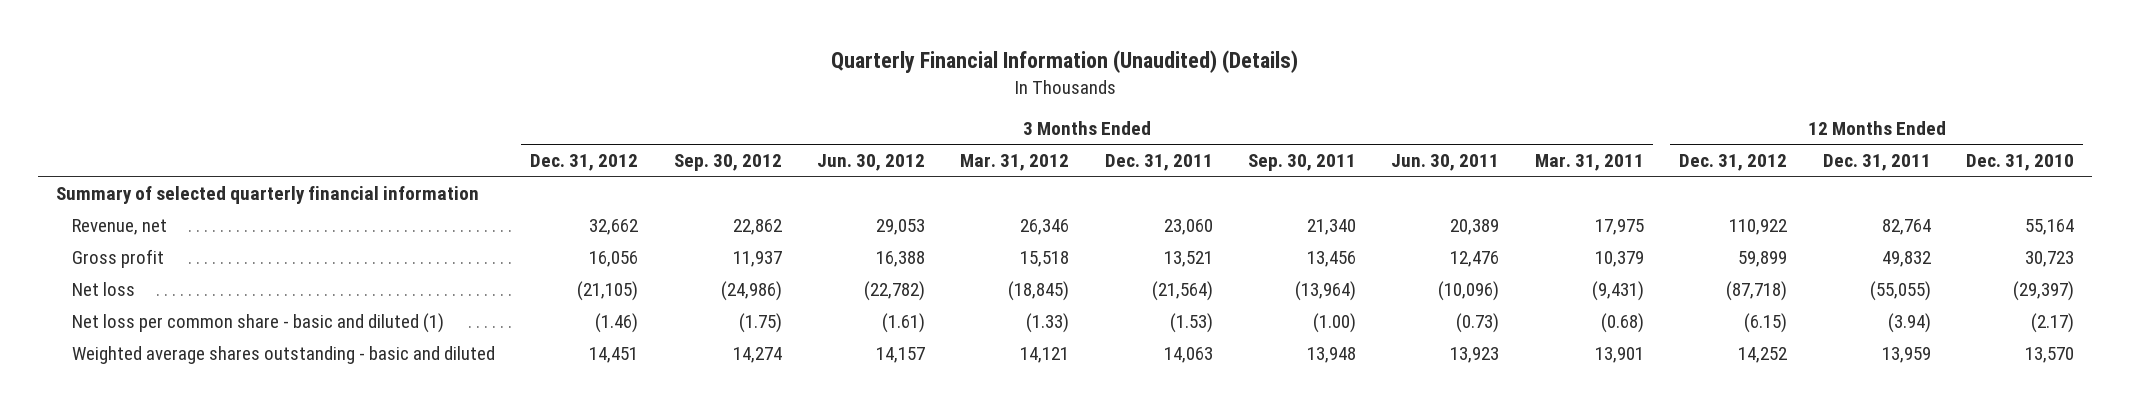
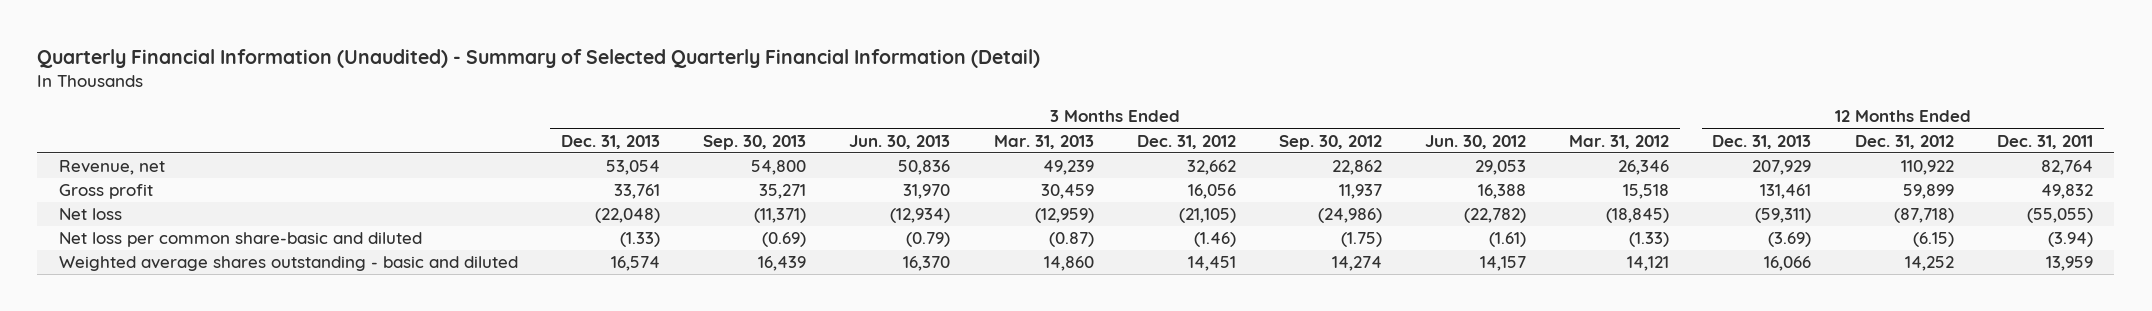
- Quarterly Financial Information (Unaudited) (Details)
+ Quarterly Financial Information (Unaudited) - Summary of Selected Quarterly Financial Information (Detail)
- | 3 Months Ended Dec. 31, 2012 | 3 Months Ended Sep. 30, 2012 | 3 Months Ended Jun. 30, 2012 | 3 Months Ended Mar. 31, 2012 | 3 Months Ended Dec. 31, 2011 | 3 Months Ended Sep. 30, 2011 | 3 Months Ended Jun. 30, 2011 | 3 Months Ended Mar. 31, 2011 | 12 Months Ended Dec. 31, 2012 | 12 Months Ended Dec. 31, 2011 | 12 Months Ended Dec. 31, 2010
+ | 3 Months Ended Dec. 31, 2013 | 3 Months Ended Sep. 30, 2013 | 3 Months Ended Jun. 30, 2013 | 3 Months Ended Mar. 31, 2013 | 3 Months Ended Dec. 31, 2012 | 3 Months Ended Sep. 30, 2012 | 3 Months Ended Jun. 30, 2012 | 3 Months Ended Mar. 31, 2012 | 12 Months Ended Dec. 31, 2013 | 12 Months Ended Dec. 31, 2012 | 12 Months Ended Dec. 31, 2011
- Summary of selected quarterly financial information
- Net loss per common share - basic and diluted (1) | (1.46) | (1.75) | (1.61) | (1.33) | (1.53) | (1.00) | (0.73) | (0.68) | (6.15) | (3.94) | (2.17)
+ Net loss per common share-basic and diluted | (1.33) | (0.69) | (0.79) | (0.87) | (1.46) | (1.75) | (1.61) | (1.33) | (3.69) | (6.15) | (3.94)

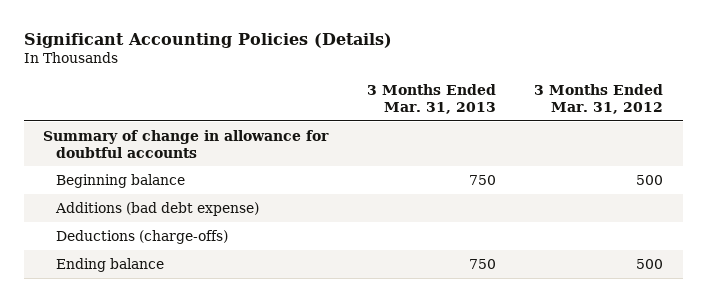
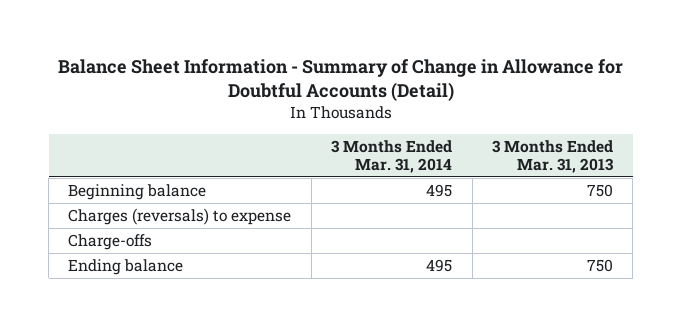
- Significant Accounting Policies (Details)
+ Balance Sheet Information - Summary of Change in Allowance for Doubtful Accounts (Detail)
- | 3 Months Ended Mar. 31, 2013 | 3 Months Ended Mar. 31, 2012
+ | 3 Months Ended Mar. 31, 2014 | 3 Months Ended Mar. 31, 2013
- Summary of change in allowance for doubtful accounts
- Additions (bad debt expense)
- Deductions (charge-offs)
+ Charges (reversals) to expense
+ Charge-offs

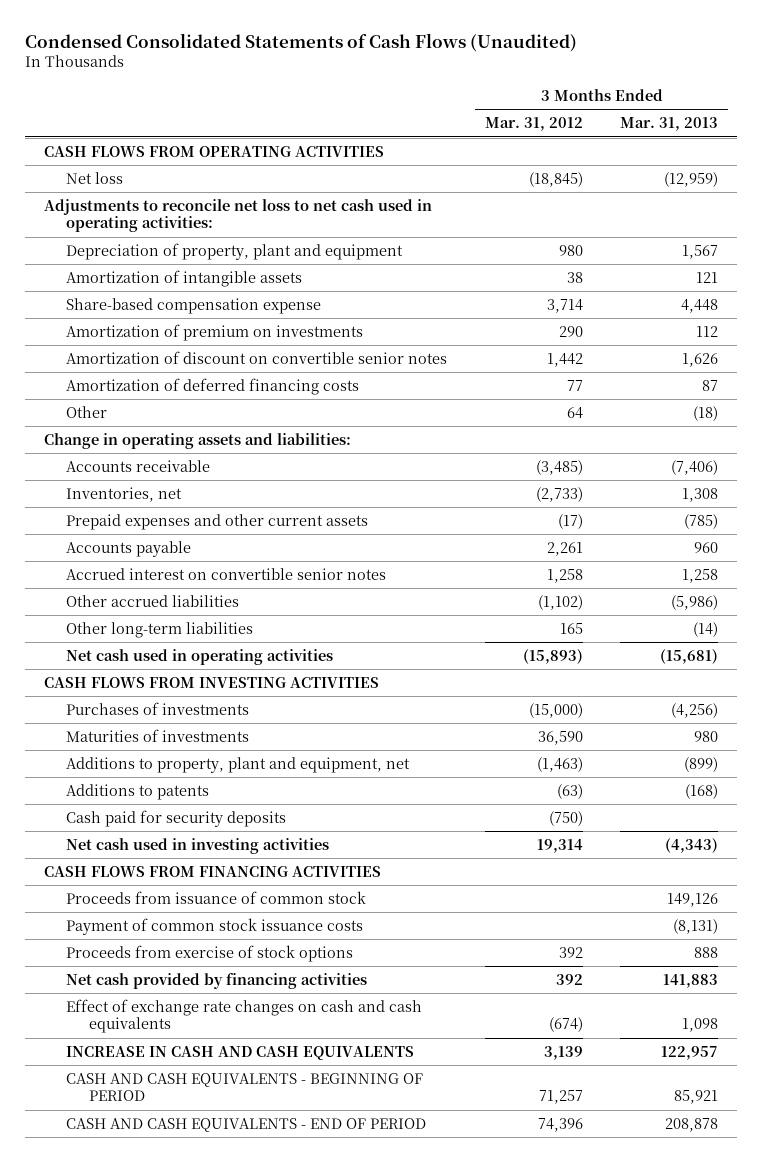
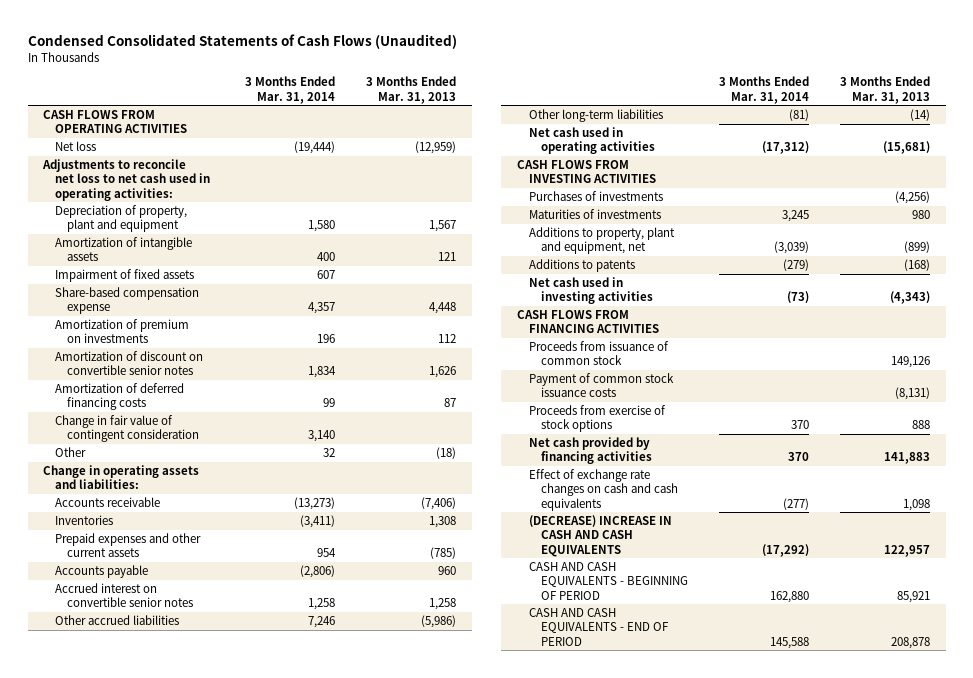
- | 3 Months Ended Mar. 31, 2012 | 3 Months Ended Mar. 31, 2013
+ | 3 Months Ended Mar. 31, 2014 | 3 Months Ended Mar. 31, 2013
+ Impairment of fixed assets | 607 |
+ Change in fair value of contingent consideration | 3,140 |
- Inventories, net | (2,733) | 1,308
+ Inventories | (3,411) | 1,308
- Cash paid for security deposits | (750) |
- INCREASE IN CASH AND CASH EQUIVALENTS | 3,139 | 122,957
+ (DECREASE) INCREASE IN CASH AND CASH EQUIVALENTS | (17,292) | 122,957

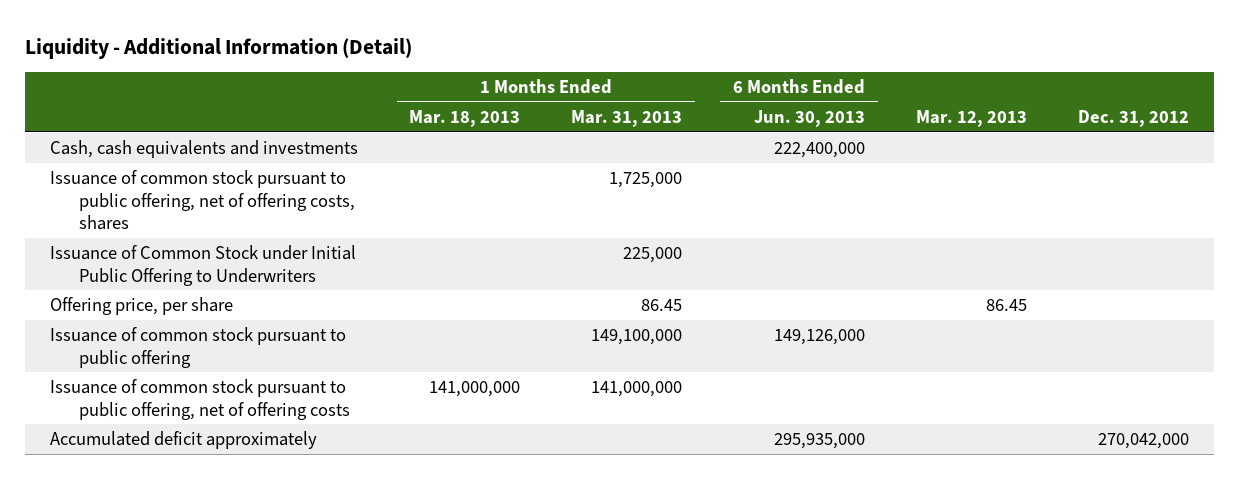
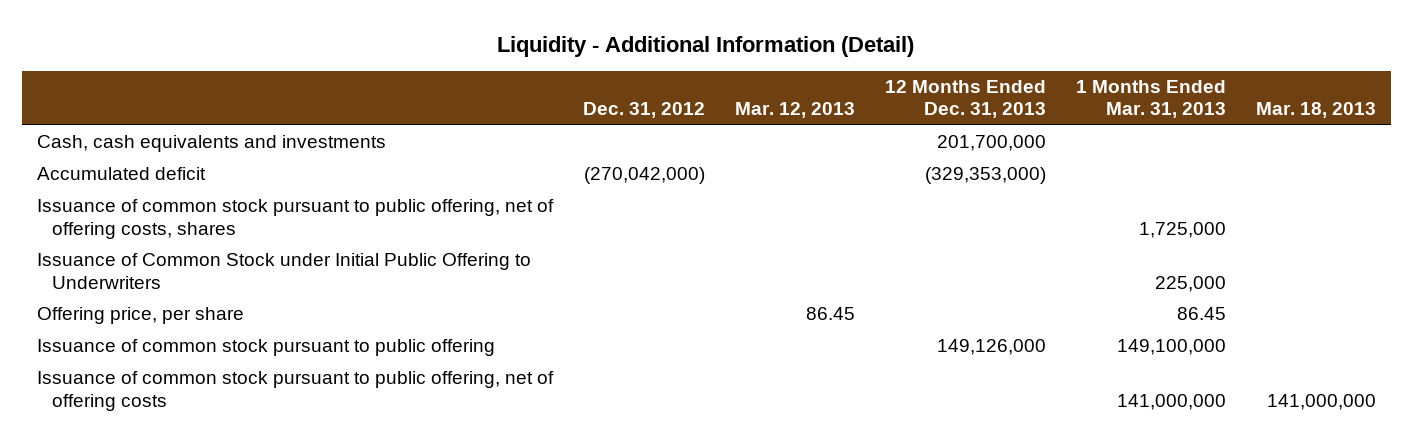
- | 1 Months Ended Mar. 18, 2013 | 1 Months Ended Mar. 31, 2013 | 6 Months Ended Jun. 30, 2013 | Mar. 12, 2013 | Dec. 31, 2012
+ | Dec. 31, 2012 | Mar. 12, 2013 | 12 Months Ended Dec. 31, 2013 | 1 Months Ended Mar. 31, 2013 | Mar. 18, 2013
+ Accumulated deficit | (270,042,000) | | (329,353,000) | |
- Accumulated deficit approximately | | | 295,935,000 | | 270,042,000

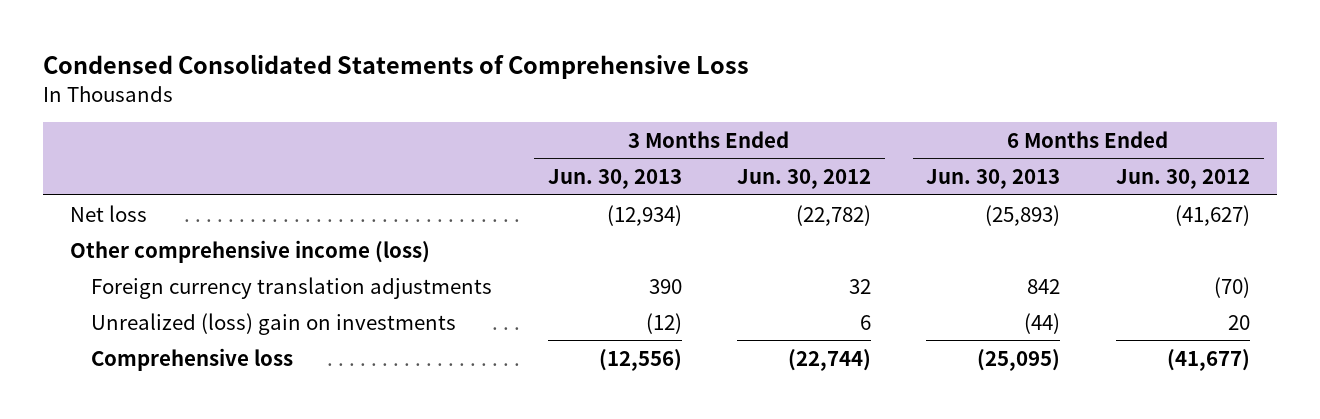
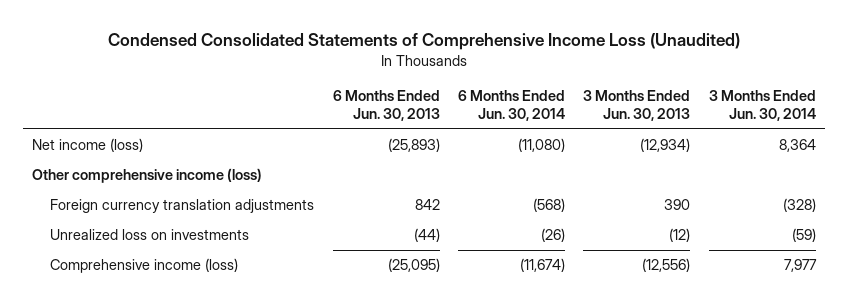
- Condensed Consolidated Statements of Comprehensive Loss
+ Condensed Consolidated Statements of Comprehensive Income Loss (Unaudited)
- | 3 Months Ended Jun. 30, 2013 | 3 Months Ended Jun. 30, 2012 | 6 Months Ended Jun. 30, 2013 | 6 Months Ended Jun. 30, 2012
+ | 6 Months Ended Jun. 30, 2013 | 6 Months Ended Jun. 30, 2014 | 3 Months Ended Jun. 30, 2013 | 3 Months Ended Jun. 30, 2014
- Net loss | (12,934) | (22,782) | (25,893) | (41,627)
+ Net income (loss) | (25,893) | (11,080) | (12,934) | 8,364
- Unrealized (loss) gain on investments | (12) | 6 | (44) | 20
- Comprehensive loss | (12,556) | (22,744) | (25,095) | (41,677)
+ Unrealized loss on investments | (44) | (26) | (12) | (59)
+ Comprehensive income (loss) | (25,095) | (11,674) | (12,556) | 7,977

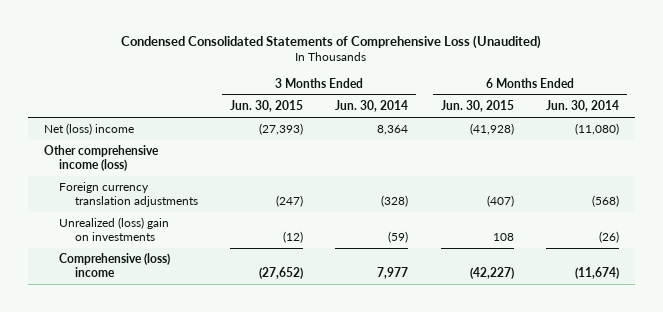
- Condensed Consolidated Statements of Comprehensive Income Loss (Unaudited)
+ Condensed Consolidated Statements of Comprehensive Loss (Unaudited)
- | 6 Months Ended Jun. 30, 2013 | 6 Months Ended Jun. 30, 2014 | 3 Months Ended Jun. 30, 2013 | 3 Months Ended Jun. 30, 2014
+ | 3 Months Ended Jun. 30, 2015 | 3 Months Ended Jun. 30, 2014 | 6 Months Ended Jun. 30, 2015 | 6 Months Ended Jun. 30, 2014
- Net income (loss) | (25,893) | (11,080) | (12,934) | 8,364
+ Net (loss) income | (27,393) | 8,364 | (41,928) | (11,080)
- Unrealized loss on investments | (44) | (26) | (12) | (59)
- Comprehensive income (loss) | (25,095) | (11,674) | (12,556) | 7,977
+ Unrealized (loss) gain on investments | (12) | (59) | 108 | (26)
+ Comprehensive (loss) income | (27,652) | 7,977 | (42,227) | (11,674)

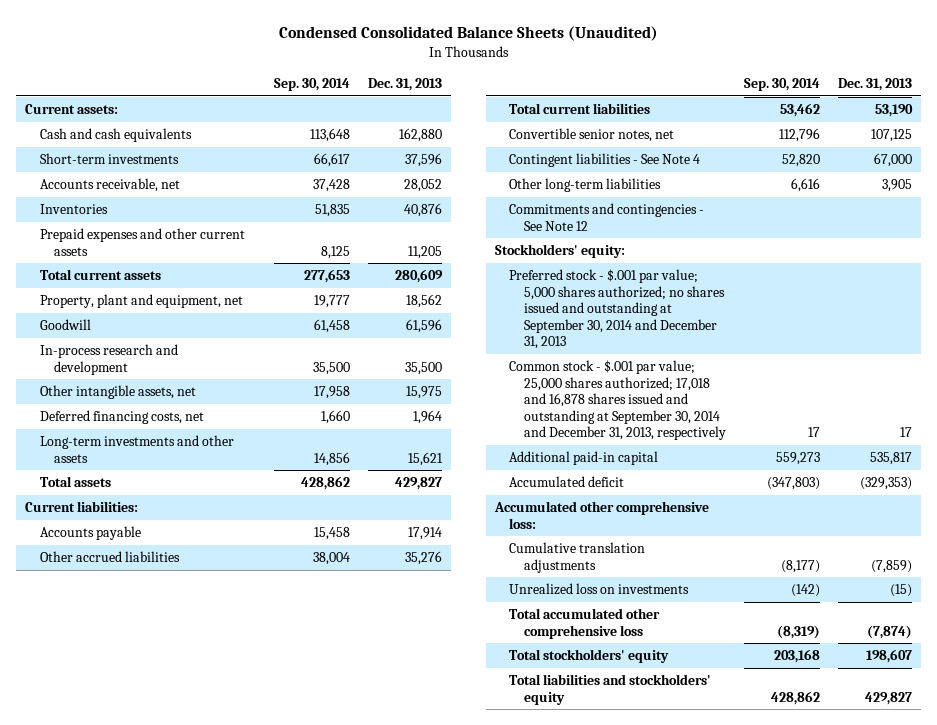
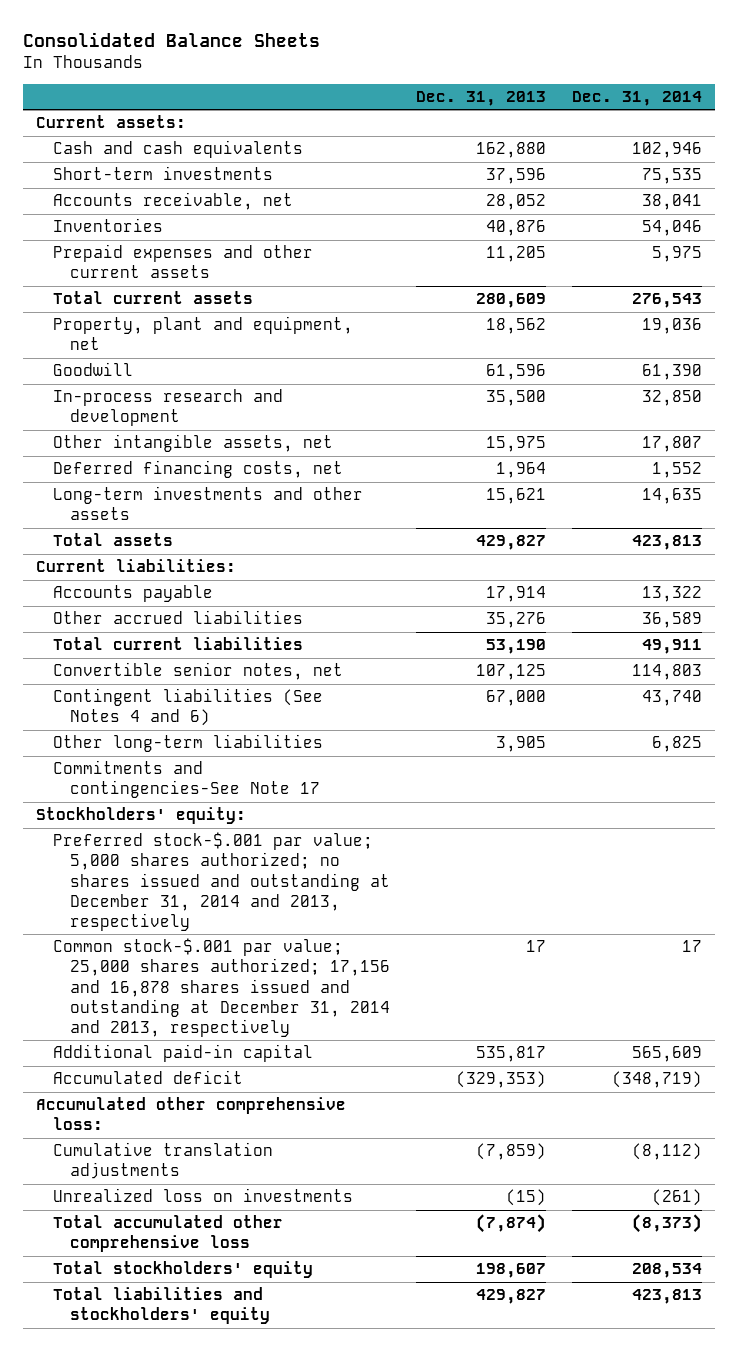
- Condensed Consolidated Balance Sheets (Unaudited)
+ Consolidated Balance Sheets
- | Sep. 30, 2014 | Dec. 31, 2013
+ | Dec. 31, 2013 | Dec. 31, 2014
- Contingent liabilities - See Note 4 | 52,820 | 67,000
+ Contingent liabilities (See Notes 4 and 6) | 67,000 | 43,740
- Commitments and contingencies - See Note 12
+ Commitments and contingencies-See Note 17
- Preferred stock - $.001 par value; 5,000 shares authorized; no shares issued and outstanding at September 30, 2014 and December 31, 2013
- Common stock - $.001 par value; 25,000 shares authorized; 17,018 and 16,878 shares issued and outstanding at September 30, 2014 and December 31, 2013, respectively | 17 | 17
+ Preferred stock-$.001 par value; 5,000 shares authorized; no shares issued and outstanding at December 31, 2014 and 2013, respectively
+ Common stock-$.001 par value; 25,000 shares authorized; 17,156 and 16,878 shares issued and outstanding at December 31, 2014 and 2013, respectively | 17 | 17

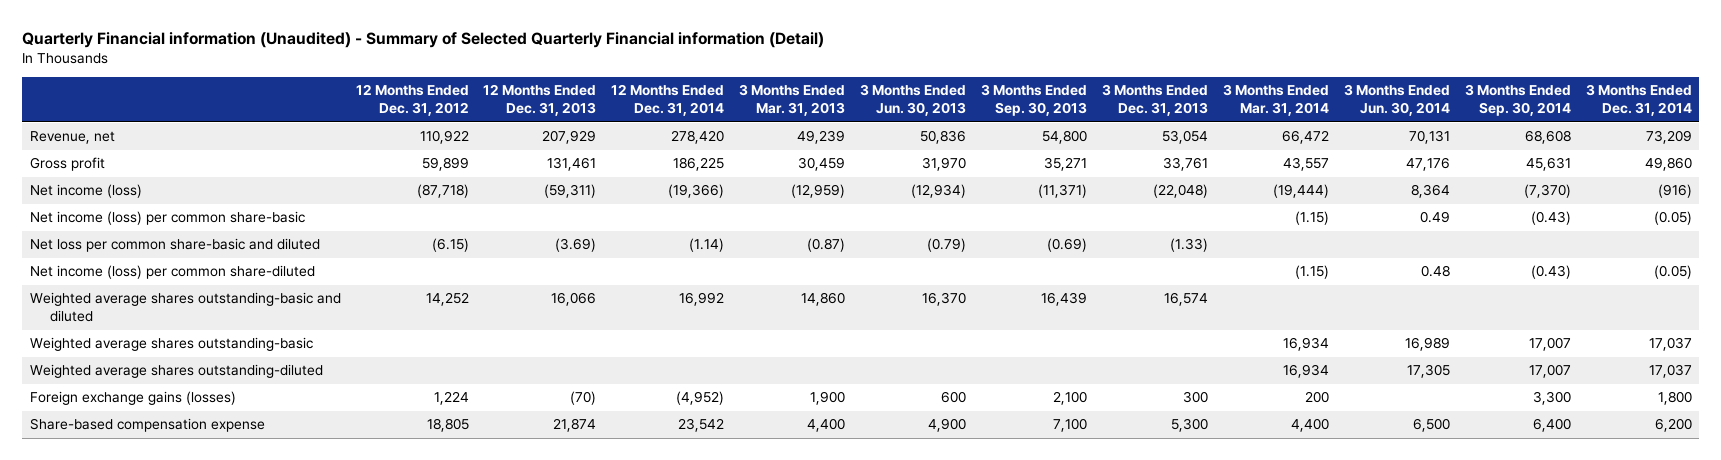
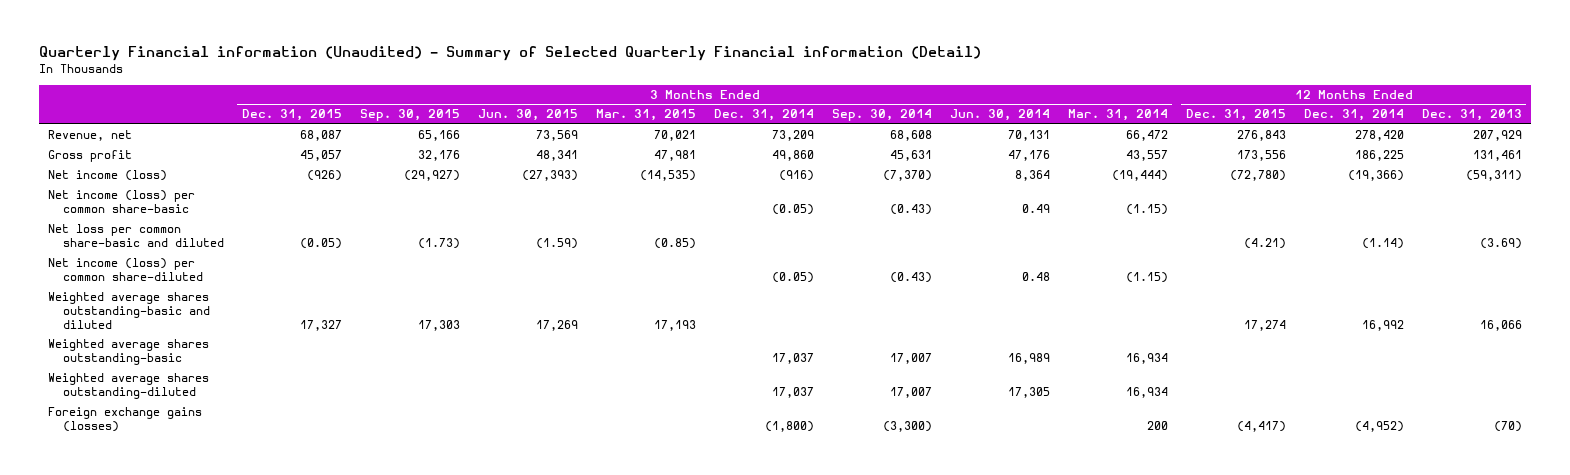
- | 12 Months Ended Dec. 31, 2012 | 12 Months Ended Dec. 31, 2013 | 12 Months Ended Dec. 31, 2014 | 3 Months Ended Mar. 31, 2013 | 3 Months Ended Jun. 30, 2013 | 3 Months Ended Sep. 30, 2013 | 3 Months Ended Dec. 31, 2013 | 3 Months Ended Mar. 31, 2014 | 3 Months Ended Jun. 30, 2014 | 3 Months Ended Sep. 30, 2014 | 3 Months Ended Dec. 31, 2014
+ | 3 Months Ended Dec. 31, 2015 | 3 Months Ended Sep. 30, 2015 | 3 Months Ended Jun. 30, 2015 | 3 Months Ended Mar. 31, 2015 | 3 Months Ended Dec. 31, 2014 | 3 Months Ended Sep. 30, 2014 | 3 Months Ended Jun. 30, 2014 | 3 Months Ended Mar. 31, 2014 | 12 Months Ended Dec. 31, 2015 | 12 Months Ended Dec. 31, 2014 | 12 Months Ended Dec. 31, 2013
- Foreign exchange gains (losses) | 1,224 | (70) | (4,952) | 1,900 | 600 | 2,100 | 300 | 200 | | 3,300 | 1,800
- Share-based compensation expense | 18,805 | 21,874 | 23,542 | 4,400 | 4,900 | 7,100 | 5,300 | 4,400 | 6,500 | 6,400 | 6,200
+ Foreign exchange gains (losses) | | | | | (1,800) | (3,300) | | 200 | (4,417) | (4,952) | (70)

